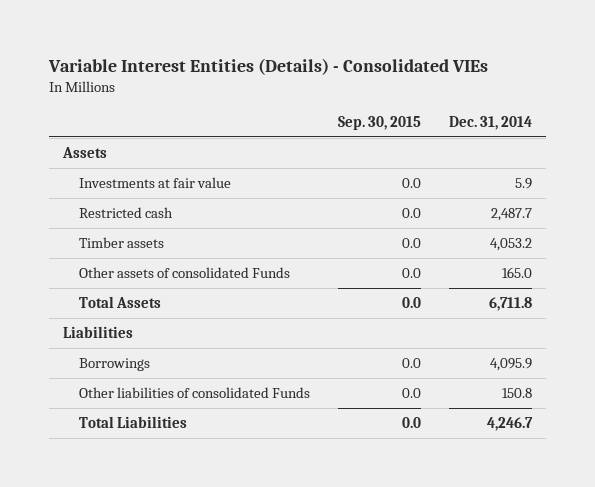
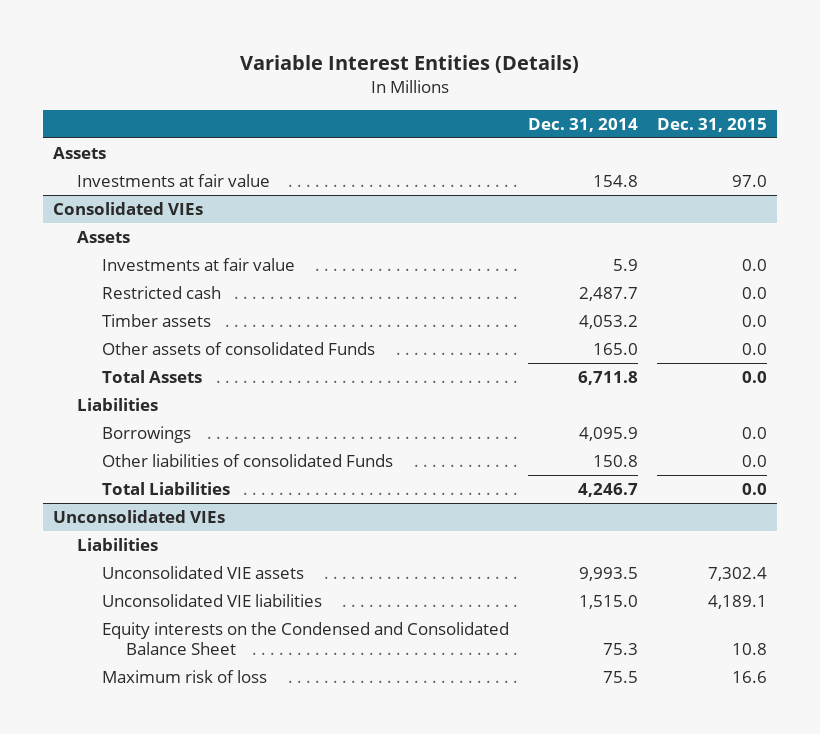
- Variable Interest Entities (Details) - Consolidated VIEs
+ Variable Interest Entities (Details)
- | Sep. 30, 2015 | Dec. 31, 2014
+ | Dec. 31, 2014 | Dec. 31, 2015
+ Investments at fair value | 154.8 | 97.0
+ Consolidated VIEs
+ Assets
+ Unconsolidated VIEs
+ Liabilities
+ Unconsolidated VIE assets | 9,993.5 | 7,302.4
+ Unconsolidated VIE liabilities | 1,515.0 | 4,189.1
+ Equity interests on the Condensed and Consolidated Balance Sheet | 75.3 | 10.8
+ Maximum risk of loss | 75.5 | 16.6

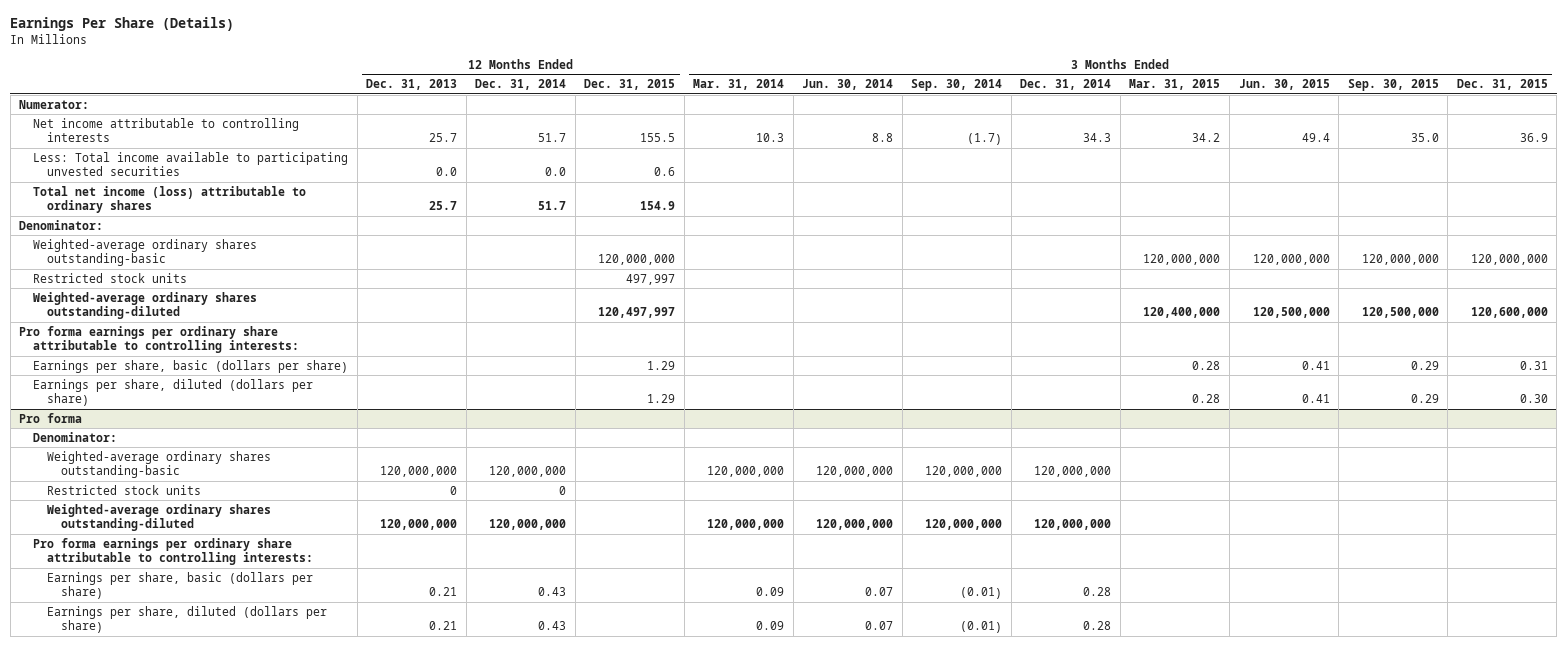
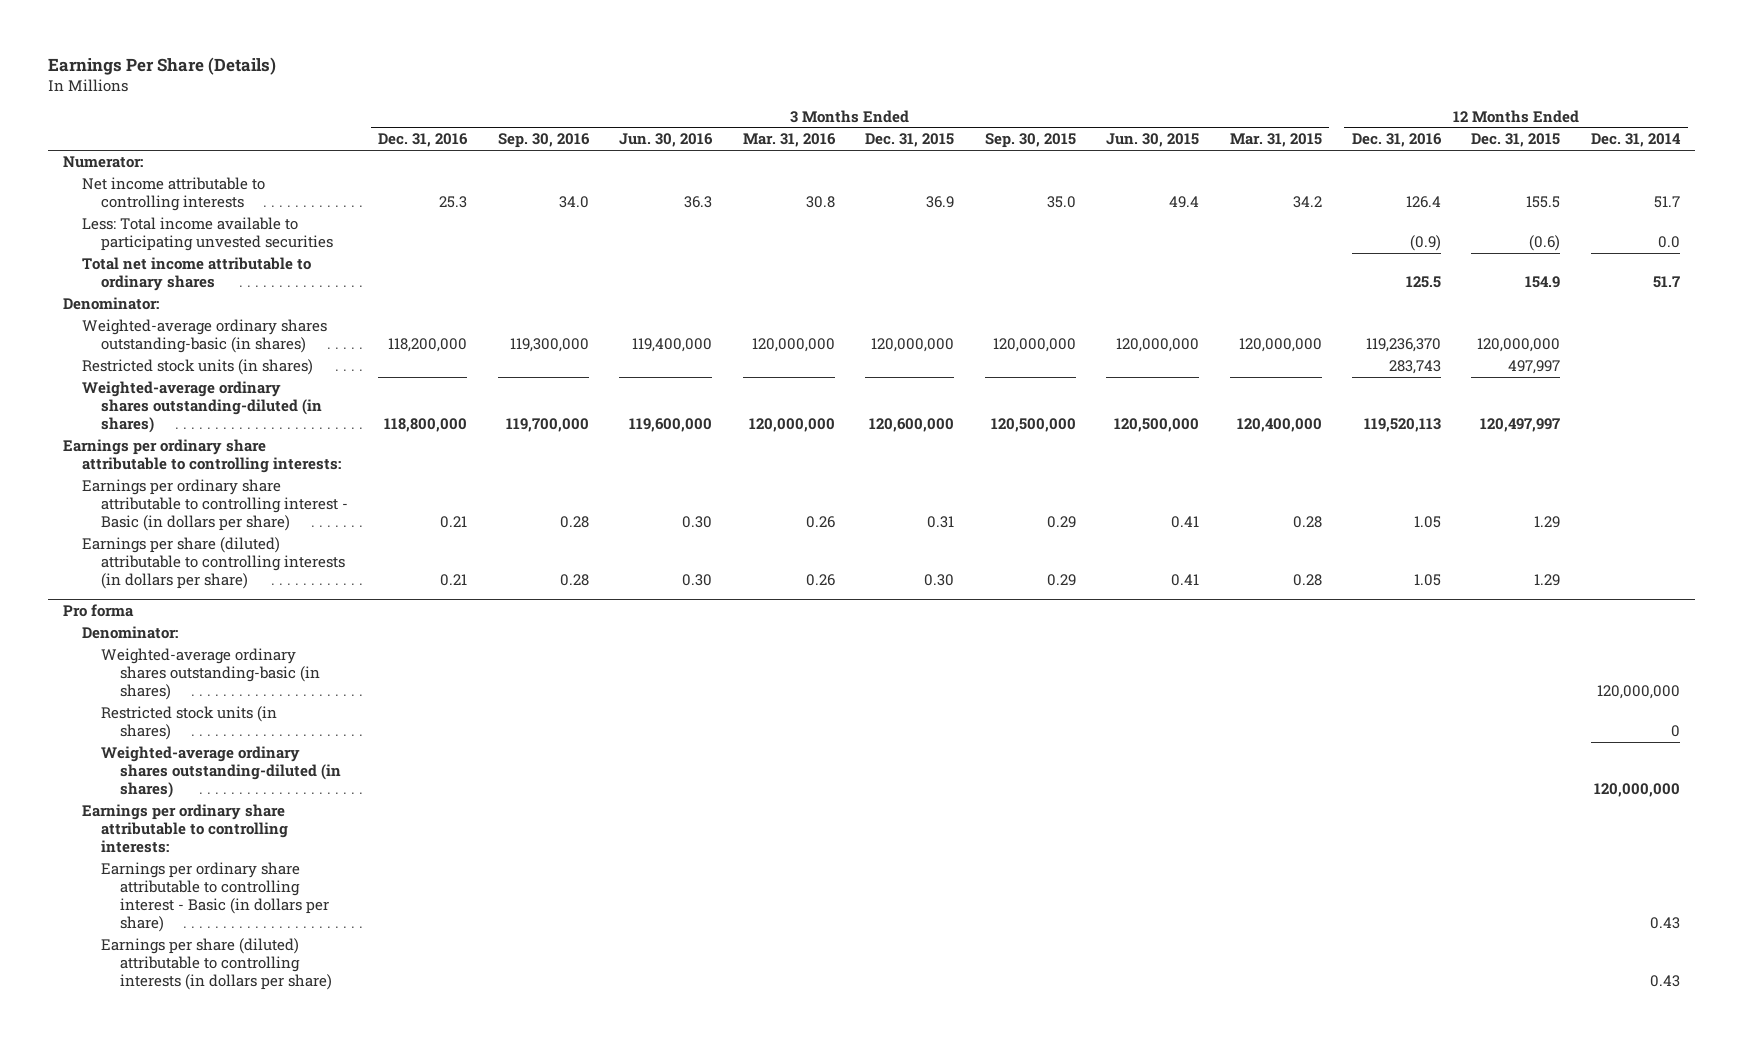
- | 12 Months Ended Dec. 31, 2013 | 12 Months Ended Dec. 31, 2014 | 12 Months Ended Dec. 31, 2015 | 3 Months Ended Mar. 31, 2014 | 3 Months Ended Jun. 30, 2014 | 3 Months Ended Sep. 30, 2014 | 3 Months Ended Dec. 31, 2014 | 3 Months Ended Mar. 31, 2015 | 3 Months Ended Jun. 30, 2015 | 3 Months Ended Sep. 30, 2015 | 3 Months Ended Dec. 31, 2015
+ | 3 Months Ended Dec. 31, 2016 | 3 Months Ended Sep. 30, 2016 | 3 Months Ended Jun. 30, 2016 | 3 Months Ended Mar. 31, 2016 | 3 Months Ended Dec. 31, 2015 | 3 Months Ended Sep. 30, 2015 | 3 Months Ended Jun. 30, 2015 | 3 Months Ended Mar. 31, 2015 | 12 Months Ended Dec. 31, 2016 | 12 Months Ended Dec. 31, 2015 | 12 Months Ended Dec. 31, 2014
- Less: Total income available to participating unvested securities | 0.0 | 0.0 | 0.6 | | | | | | | |
- Total net income (loss) attributable to ordinary shares | 25.7 | 51.7 | 154.9 | | | | | | | |
+ Less: Total income available to participating unvested securities | | | | | | | | | (0.9) | (0.6) | 0.0
+ Total net income attributable to ordinary shares | | | | | | | | | 125.5 | 154.9 | 51.7
- Weighted-average ordinary shares outstanding-basic | | | 120,000,000 | | | | | 120,000,000 | 120,000,000 | 120,000,000 | 120,000,000
- Restricted stock units | | | 497,997 | | | | | | | |
- Weighted-average ordinary shares outstanding-diluted | | | 120,497,997 | | | | | 120,400,000 | 120,500,000 | 120,500,000 | 120,600,000
- Pro forma earnings per ordinary share attributable to controlling interests:
- Earnings per share, basic (dollars per share) | | | 1.29 | | | | | 0.28 | 0.41 | 0.29 | 0.31
- Earnings per share, diluted (dollars per share) | | | 1.29 | | | | | 0.28 | 0.41 | 0.29 | 0.30
+ Weighted-average ordinary shares outstanding-basic (in shares) | 118,200,000 | 119,300,000 | 119,400,000 | 120,000,000 | 120,000,000 | 120,000,000 | 120,000,000 | 120,000,000 | 119,236,370 | 120,000,000 |
+ Restricted stock units (in shares) | | | | | | | | | 283,743 | 497,997 |
+ Weighted-average ordinary shares outstanding-diluted (in shares) | 118,800,000 | 119,700,000 | 119,600,000 | 120,000,000 | 120,600,000 | 120,500,000 | 120,500,000 | 120,400,000 | 119,520,113 | 120,497,997 |
+ Earnings per ordinary share attributable to controlling interests:
+ Earnings per ordinary share attributable to controlling interest - Basic (in dollars per share) | 0.21 | 0.28 | 0.30 | 0.26 | 0.31 | 0.29 | 0.41 | 0.28 | 1.05 | 1.29 |
+ Earnings per share (diluted) attributable to controlling interests (in dollars per share) | 0.21 | 0.28 | 0.30 | 0.26 | 0.30 | 0.29 | 0.41 | 0.28 | 1.05 | 1.29 |
@ Pro forma
- Weighted-average ordinary shares outstanding-basic | 120,000,000 | 120,000,000 | | 120,000,000 | 120,000,000 | 120,000,000 | 120,000,000 | | | |
- Restricted stock units | 0 | 0 | | | | | | | | |
- Weighted-average ordinary shares outstanding-diluted | 120,000,000 | 120,000,000 | | 120,000,000 | 120,000,000 | 120,000,000 | 120,000,000 | | | |
- Pro forma earnings per ordinary share attributable to controlling interests:
- Earnings per share, basic (dollars per share) | 0.21 | 0.43 | | 0.09 | 0.07 | (0.01) | 0.28 | | | |
- Earnings per share, diluted (dollars per share) | 0.21 | 0.43 | | 0.09 | 0.07 | (0.01) | 0.28 | | | |
+ Weighted-average ordinary shares outstanding-basic (in shares) | | | | | | | | | | | 120,000,000
+ Restricted stock units (in shares) | | | | | | | | | | | 0
+ Weighted-average ordinary shares outstanding-diluted (in shares) | | | | | | | | | | | 120,000,000
+ Earnings per ordinary share attributable to controlling interests:
+ Earnings per ordinary share attributable to controlling interest - Basic (in dollars per share) | | | | | | | | | | | 0.43
+ Earnings per share (diluted) attributable to controlling interests (in dollars per share) | | | | | | | | | | | 0.43

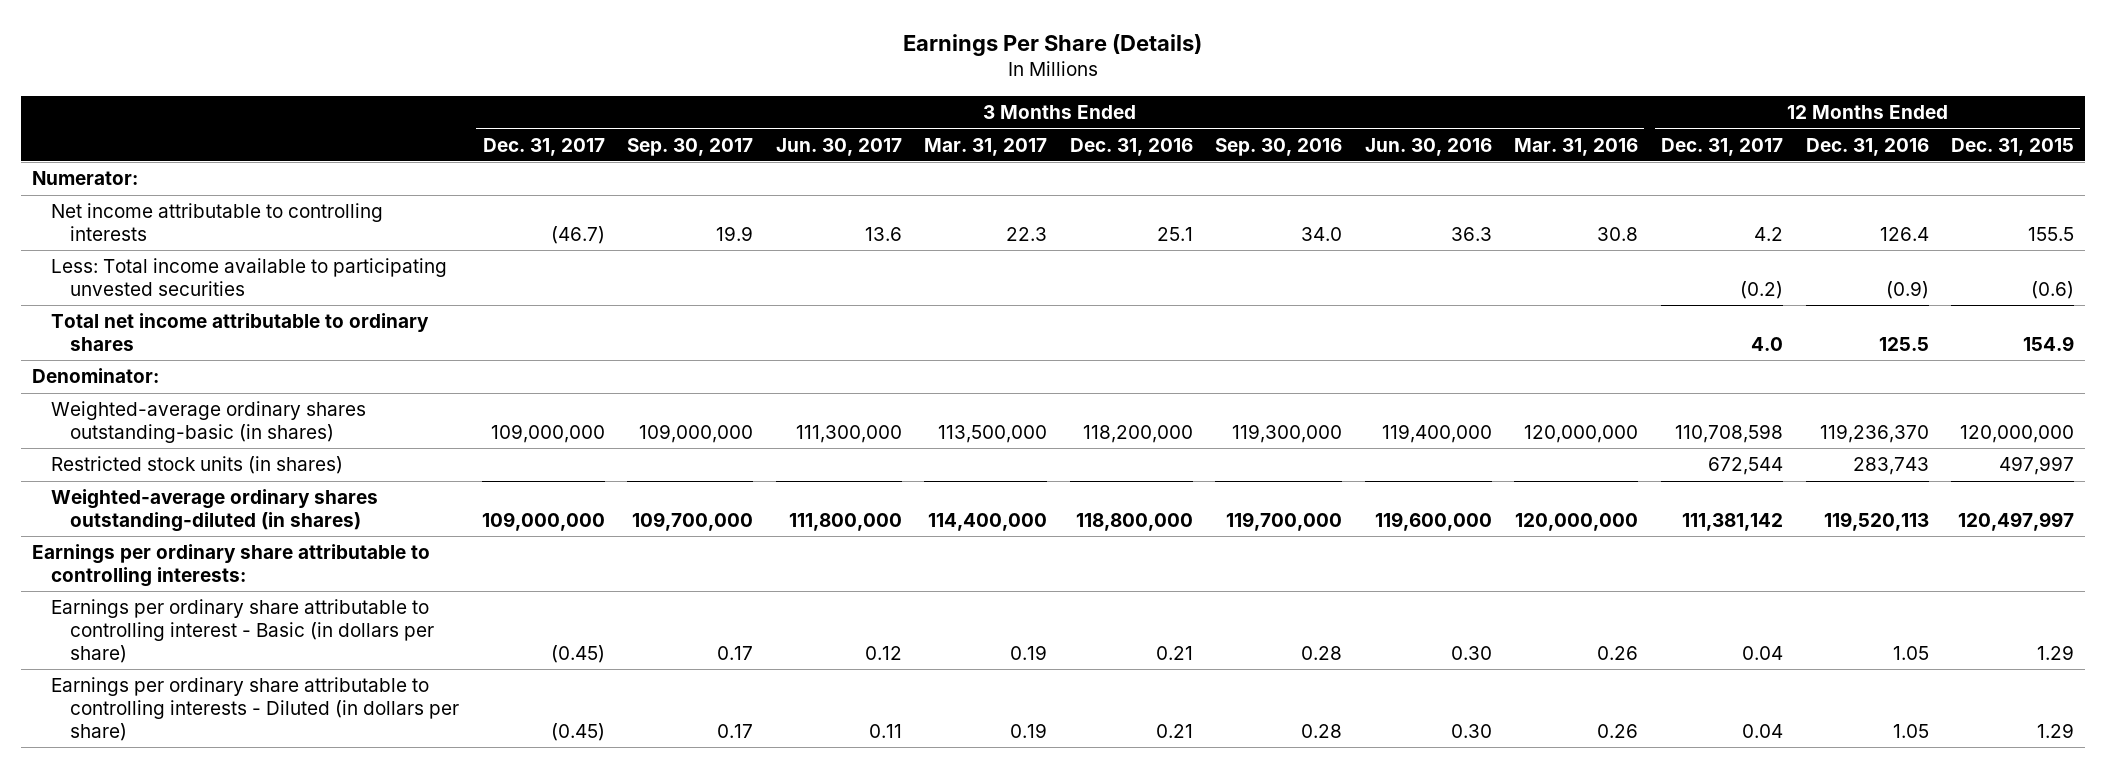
- | 3 Months Ended Dec. 31, 2016 | 3 Months Ended Sep. 30, 2016 | 3 Months Ended Jun. 30, 2016 | 3 Months Ended Mar. 31, 2016 | 3 Months Ended Dec. 31, 2015 | 3 Months Ended Sep. 30, 2015 | 3 Months Ended Jun. 30, 2015 | 3 Months Ended Mar. 31, 2015 | 12 Months Ended Dec. 31, 2016 | 12 Months Ended Dec. 31, 2015 | 12 Months Ended Dec. 31, 2014
+ | 3 Months Ended Dec. 31, 2017 | 3 Months Ended Sep. 30, 2017 | 3 Months Ended Jun. 30, 2017 | 3 Months Ended Mar. 31, 2017 | 3 Months Ended Dec. 31, 2016 | 3 Months Ended Sep. 30, 2016 | 3 Months Ended Jun. 30, 2016 | 3 Months Ended Mar. 31, 2016 | 12 Months Ended Dec. 31, 2017 | 12 Months Ended Dec. 31, 2016 | 12 Months Ended Dec. 31, 2015
- Net income attributable to controlling interests | 25.3 | 34.0 | 36.3 | 30.8 | 36.9 | 35.0 | 49.4 | 34.2 | 126.4 | 155.5 | 51.7
+ Net income attributable to controlling interests | (46.7) | 19.9 | 13.6 | 22.3 | 25.1 | 34.0 | 36.3 | 30.8 | 4.2 | 126.4 | 155.5
- Earnings per share (diluted) attributable to controlling interests (in dollars per share) | 0.21 | 0.28 | 0.30 | 0.26 | 0.30 | 0.29 | 0.41 | 0.28 | 1.05 | 1.29 |
- Pro forma
- Denominator:
- Weighted-average ordinary shares outstanding-basic (in shares) | | | | | | | | | | | 120,000,000
- Restricted stock units (in shares) | | | | | | | | | | | 0
- Weighted-average ordinary shares outstanding-diluted (in shares) | | | | | | | | | | | 120,000,000
- Earnings per ordinary share attributable to controlling interests:
- Earnings per ordinary share attributable to controlling interest - Basic (in dollars per share) | | | | | | | | | | | 0.43
- Earnings per share (diluted) attributable to controlling interests (in dollars per share) | | | | | | | | | | | 0.43
+ Earnings per ordinary share attributable to controlling interests - Diluted (in dollars per share) | (0.45) | 0.17 | 0.11 | 0.19 | 0.21 | 0.28 | 0.30 | 0.26 | 0.04 | 1.05 | 1.29

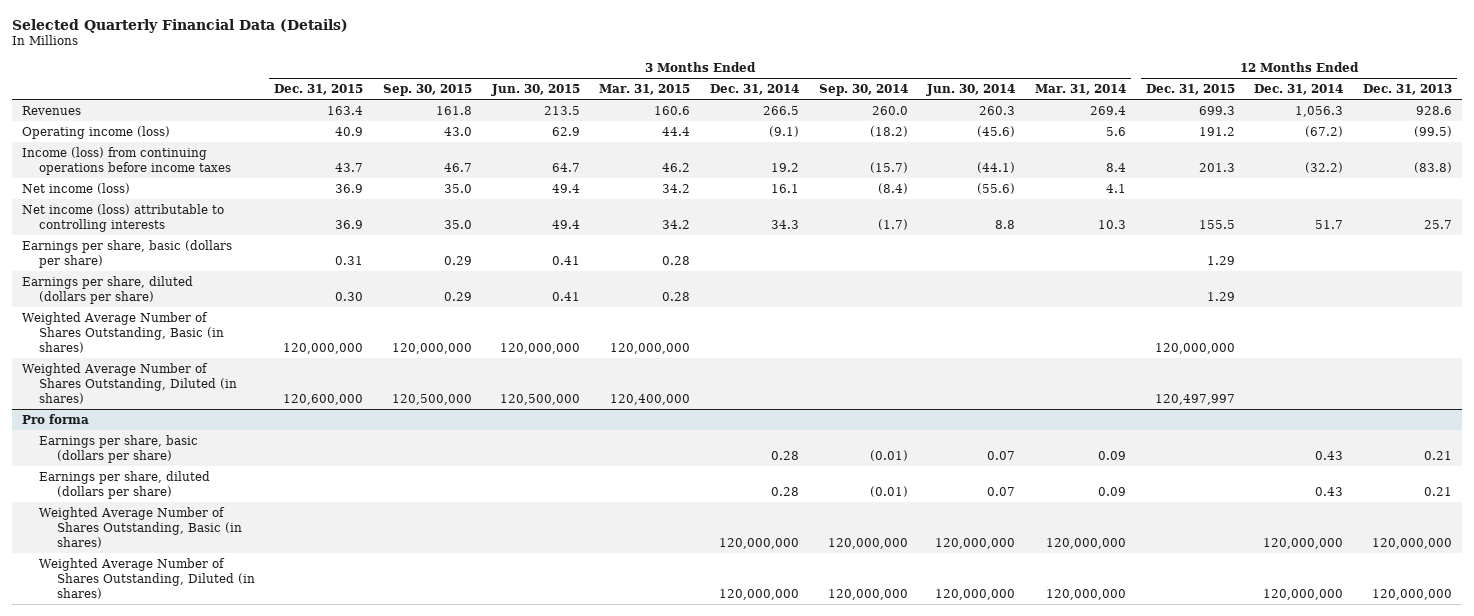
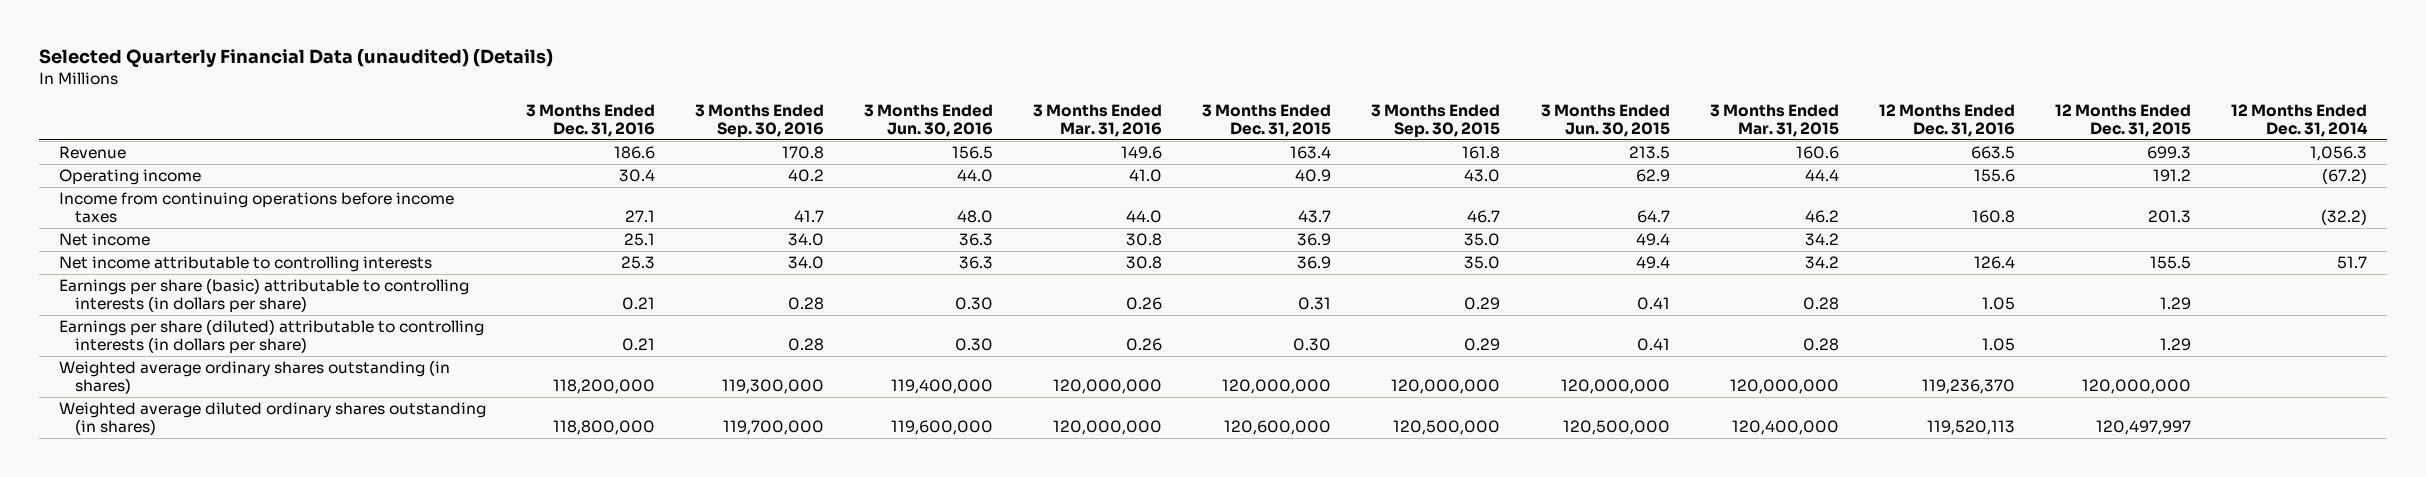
- Selected Quarterly Financial Data (Details)
+ Selected Quarterly Financial Data (unaudited) (Details)
- | 3 Months Ended Dec. 31, 2015 | 3 Months Ended Sep. 30, 2015 | 3 Months Ended Jun. 30, 2015 | 3 Months Ended Mar. 31, 2015 | 3 Months Ended Dec. 31, 2014 | 3 Months Ended Sep. 30, 2014 | 3 Months Ended Jun. 30, 2014 | 3 Months Ended Mar. 31, 2014 | 12 Months Ended Dec. 31, 2015 | 12 Months Ended Dec. 31, 2014 | 12 Months Ended Dec. 31, 2013
+ | 3 Months Ended Dec. 31, 2016 | 3 Months Ended Sep. 30, 2016 | 3 Months Ended Jun. 30, 2016 | 3 Months Ended Mar. 31, 2016 | 3 Months Ended Dec. 31, 2015 | 3 Months Ended Sep. 30, 2015 | 3 Months Ended Jun. 30, 2015 | 3 Months Ended Mar. 31, 2015 | 12 Months Ended Dec. 31, 2016 | 12 Months Ended Dec. 31, 2015 | 12 Months Ended Dec. 31, 2014
- Revenues | 163.4 | 161.8 | 213.5 | 160.6 | 266.5 | 260.0 | 260.3 | 269.4 | 699.3 | 1,056.3 | 928.6
- Operating income (loss) | 40.9 | 43.0 | 62.9 | 44.4 | (9.1) | (18.2) | (45.6) | 5.6 | 191.2 | (67.2) | (99.5)
- Income (loss) from continuing operations before income taxes | 43.7 | 46.7 | 64.7 | 46.2 | 19.2 | (15.7) | (44.1) | 8.4 | 201.3 | (32.2) | (83.8)
- Net income (loss) | 36.9 | 35.0 | 49.4 | 34.2 | 16.1 | (8.4) | (55.6) | 4.1 | | |
- Net income (loss) attributable to controlling interests | 36.9 | 35.0 | 49.4 | 34.2 | 34.3 | (1.7) | 8.8 | 10.3 | 155.5 | 51.7 | 25.7
- Earnings per share, basic (dollars per share) | 0.31 | 0.29 | 0.41 | 0.28 | | | | | 1.29 | |
- Earnings per share, diluted (dollars per share) | 0.30 | 0.29 | 0.41 | 0.28 | | | | | 1.29 | |
- Weighted Average Number of Shares Outstanding, Basic (in shares) | 120,000,000 | 120,000,000 | 120,000,000 | 120,000,000 | | | | | 120,000,000 | |
- Weighted Average Number of Shares Outstanding, Diluted (in shares) | 120,600,000 | 120,500,000 | 120,500,000 | 120,400,000 | | | | | 120,497,997 | |
- Pro forma
- Earnings per share, basic (dollars per share) | | | | | 0.28 | (0.01) | 0.07 | 0.09 | | 0.43 | 0.21
- Earnings per share, diluted (dollars per share) | | | | | 0.28 | (0.01) | 0.07 | 0.09 | | 0.43 | 0.21
- Weighted Average Number of Shares Outstanding, Basic (in shares) | | | | | 120,000,000 | 120,000,000 | 120,000,000 | 120,000,000 | | 120,000,000 | 120,000,000
- Weighted Average Number of Shares Outstanding, Diluted (in shares) | | | | | 120,000,000 | 120,000,000 | 120,000,000 | 120,000,000 | | 120,000,000 | 120,000,000
+ Revenue | 186.6 | 170.8 | 156.5 | 149.6 | 163.4 | 161.8 | 213.5 | 160.6 | 663.5 | 699.3 | 1,056.3
+ Operating income | 30.4 | 40.2 | 44.0 | 41.0 | 40.9 | 43.0 | 62.9 | 44.4 | 155.6 | 191.2 | (67.2)
+ Income from continuing operations before income taxes | 27.1 | 41.7 | 48.0 | 44.0 | 43.7 | 46.7 | 64.7 | 46.2 | 160.8 | 201.3 | (32.2)
+ Net income | 25.1 | 34.0 | 36.3 | 30.8 | 36.9 | 35.0 | 49.4 | 34.2 | | |
+ Net income attributable to controlling interests | 25.3 | 34.0 | 36.3 | 30.8 | 36.9 | 35.0 | 49.4 | 34.2 | 126.4 | 155.5 | 51.7
+ Earnings per share (basic) attributable to controlling interests (in dollars per share) | 0.21 | 0.28 | 0.30 | 0.26 | 0.31 | 0.29 | 0.41 | 0.28 | 1.05 | 1.29 |
+ Earnings per share (diluted) attributable to controlling interests (in dollars per share) | 0.21 | 0.28 | 0.30 | 0.26 | 0.30 | 0.29 | 0.41 | 0.28 | 1.05 | 1.29 |
+ Weighted average ordinary shares outstanding (in shares) | 118,200,000 | 119,300,000 | 119,400,000 | 120,000,000 | 120,000,000 | 120,000,000 | 120,000,000 | 120,000,000 | 119,236,370 | 120,000,000 |
+ Weighted average diluted ordinary shares outstanding (in shares) | 118,800,000 | 119,700,000 | 119,600,000 | 120,000,000 | 120,600,000 | 120,500,000 | 120,500,000 | 120,400,000 | 119,520,113 | 120,497,997 |

